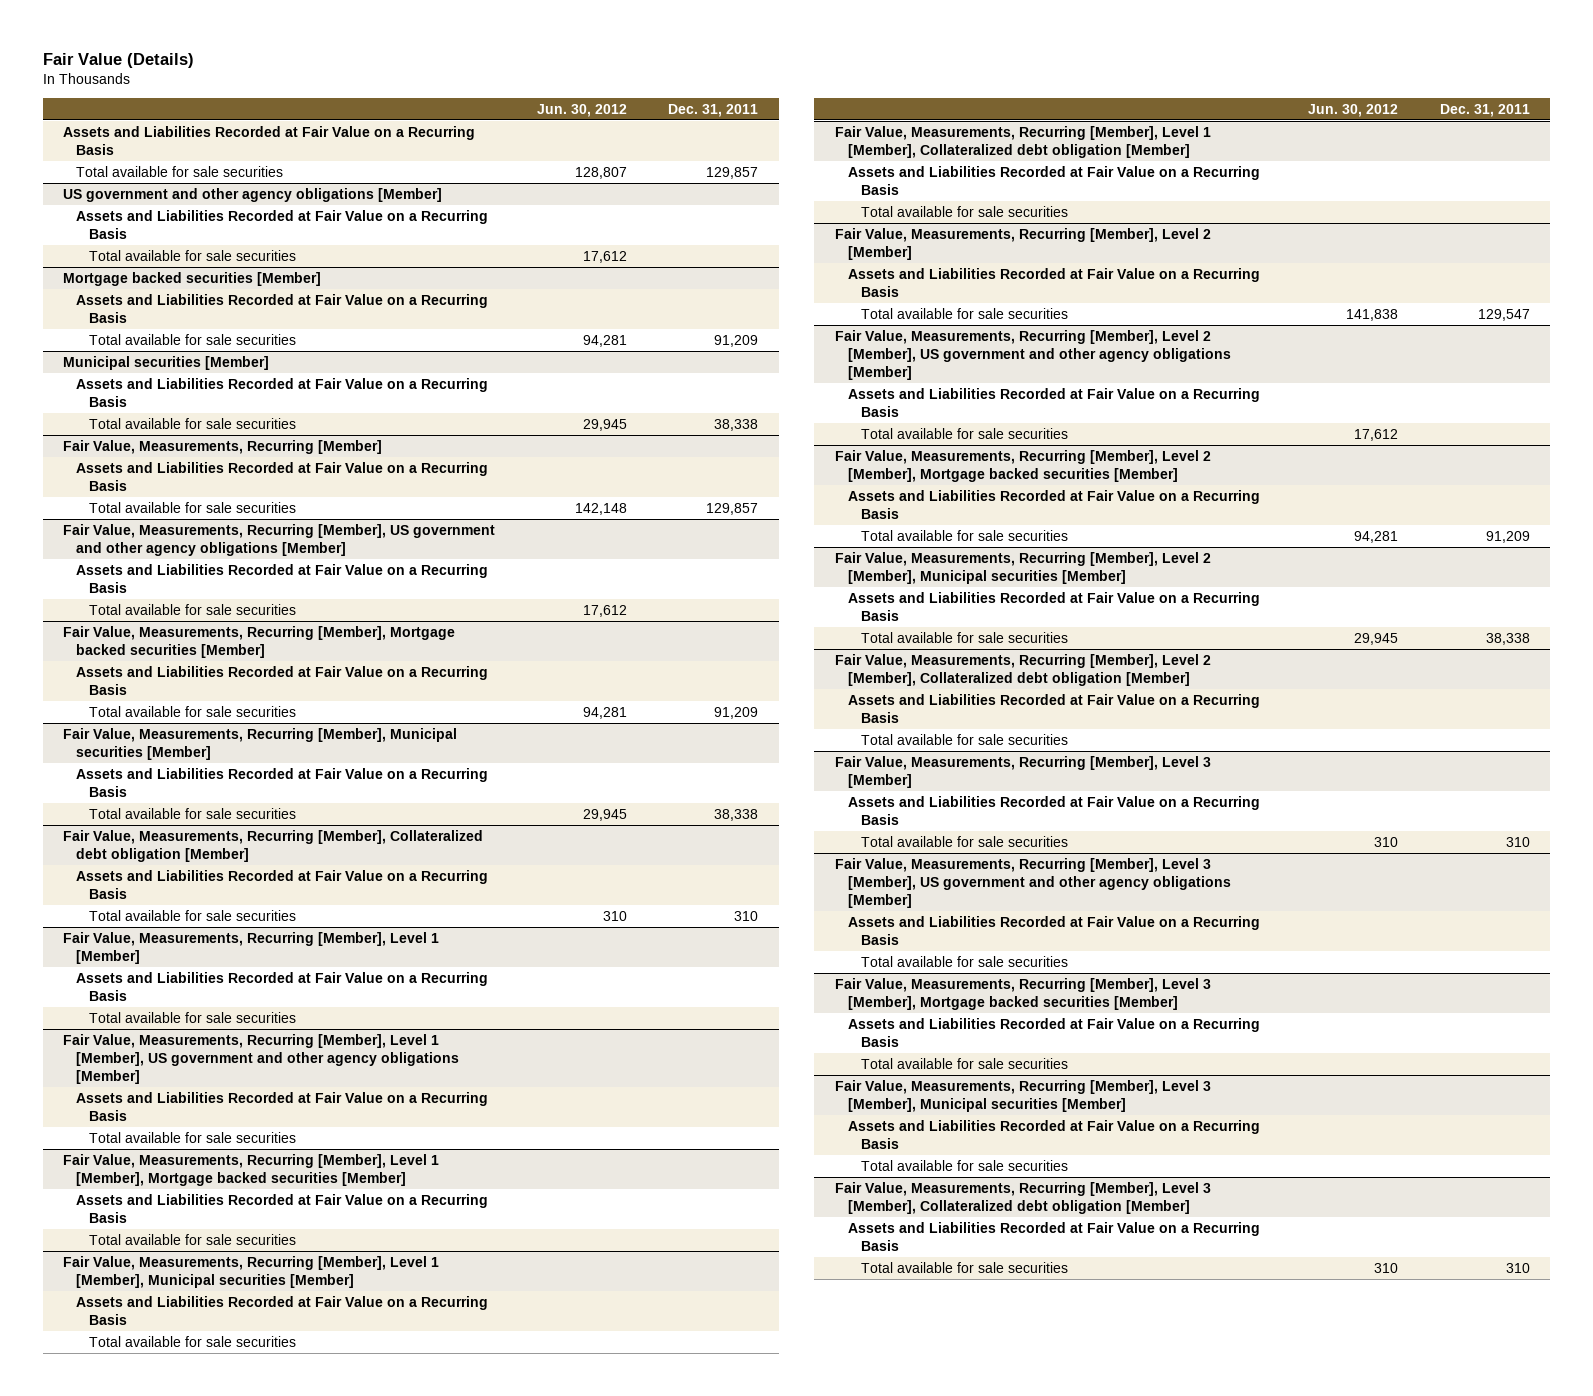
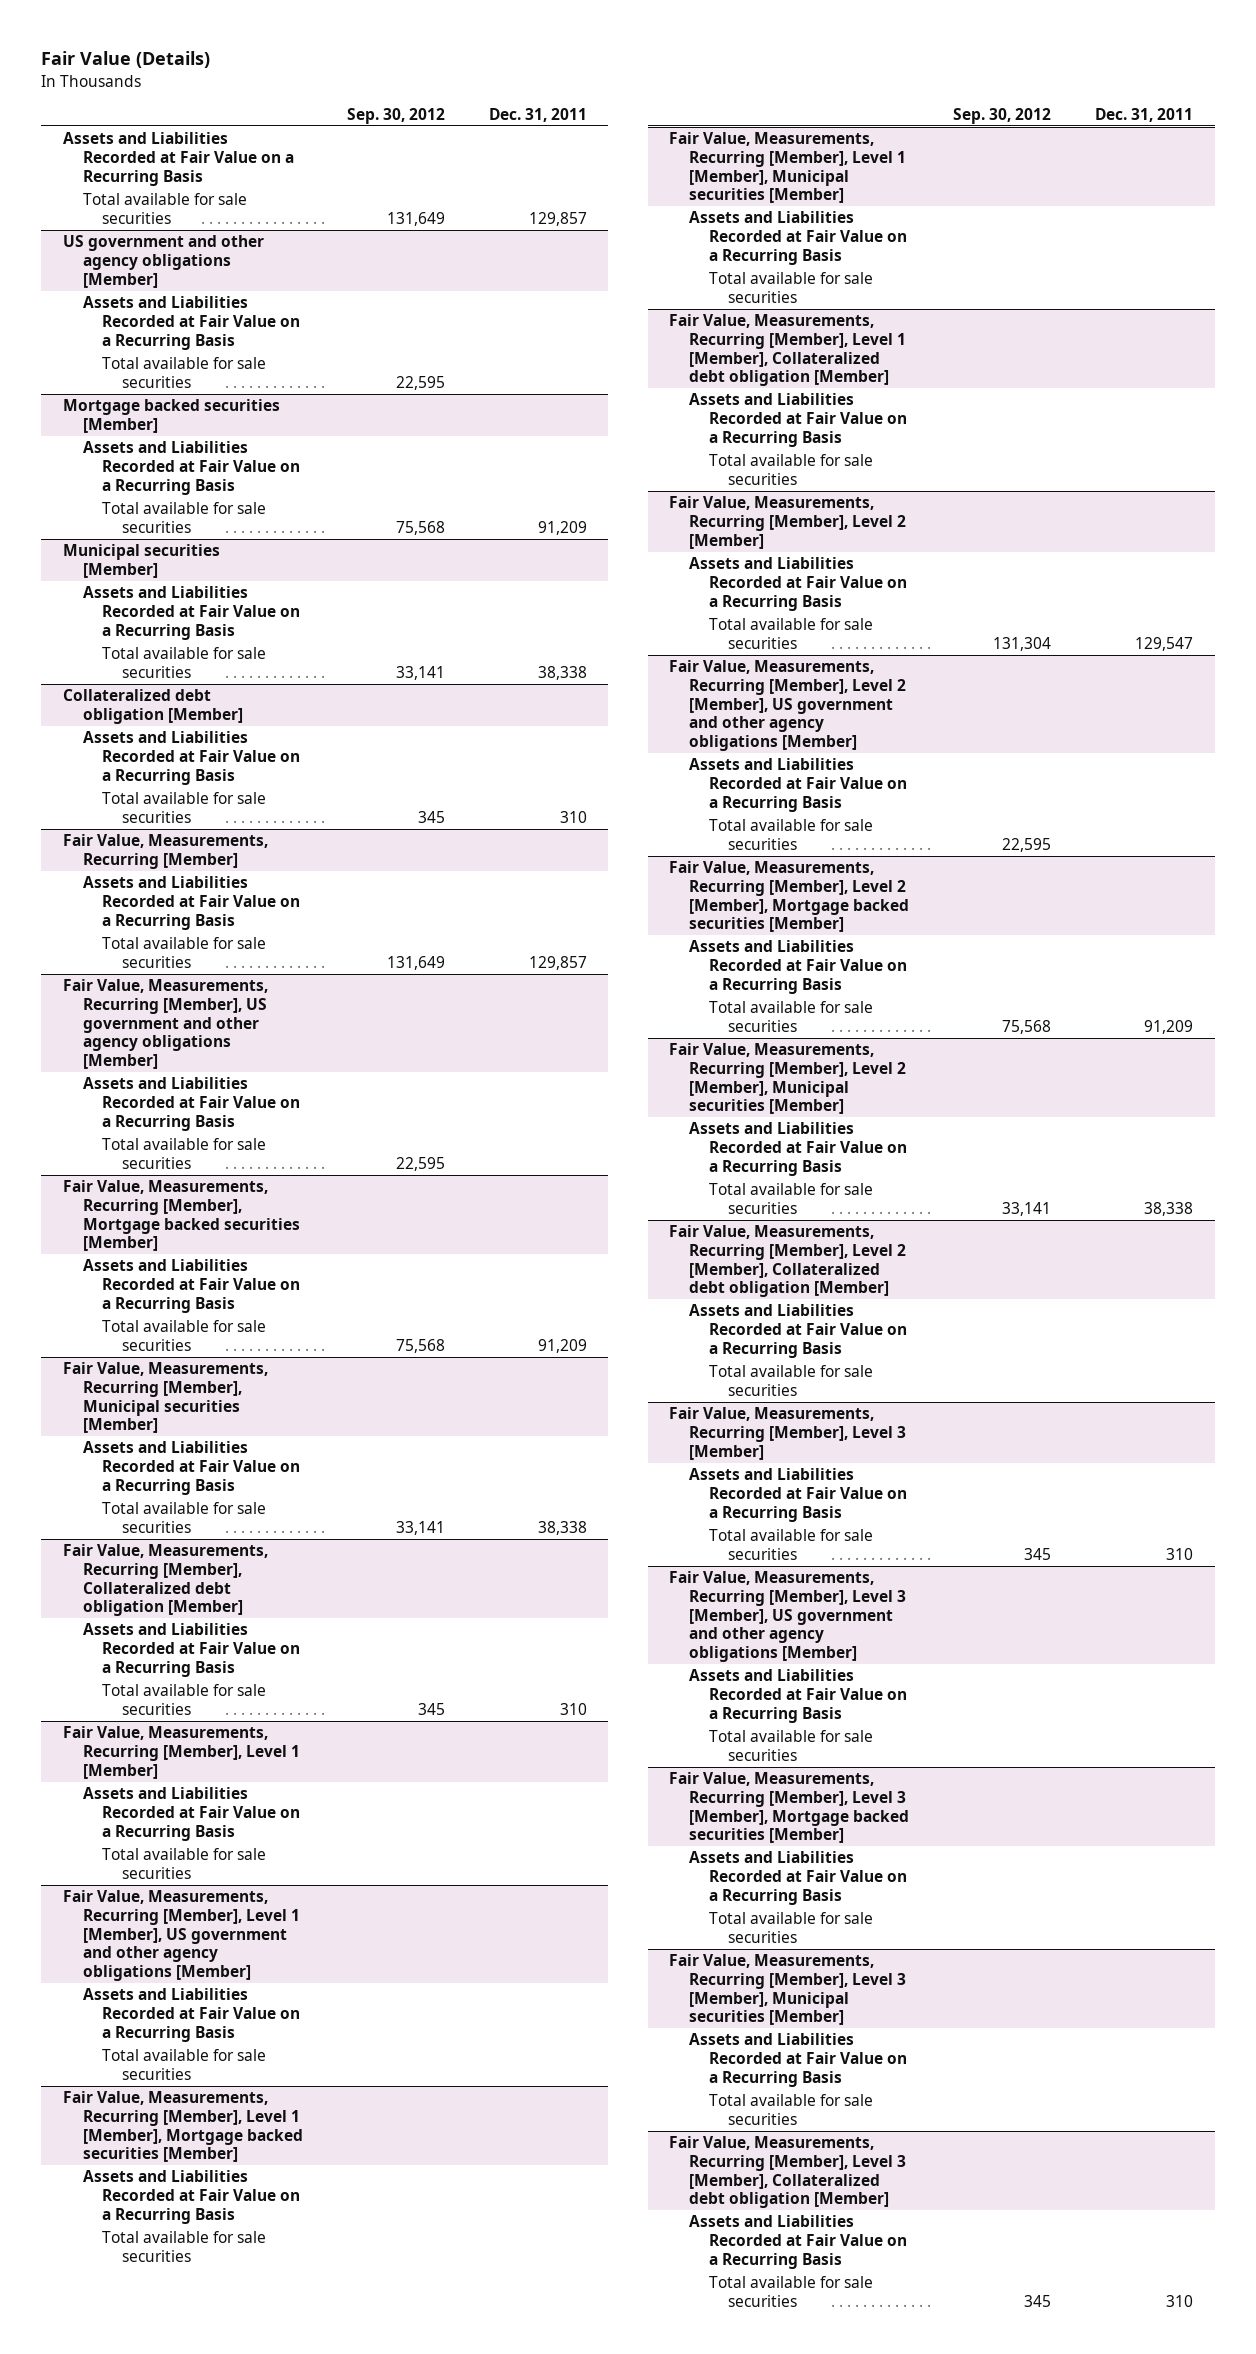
- | Jun. 30, 2012 | Dec. 31, 2011
+ | Sep. 30, 2012 | Dec. 31, 2011
+ Collateralized debt obligation [Member]
+ Assets and Liabilities Recorded at Fair Value on a Recurring Basis
+ Total available for sale securities | 345 | 310

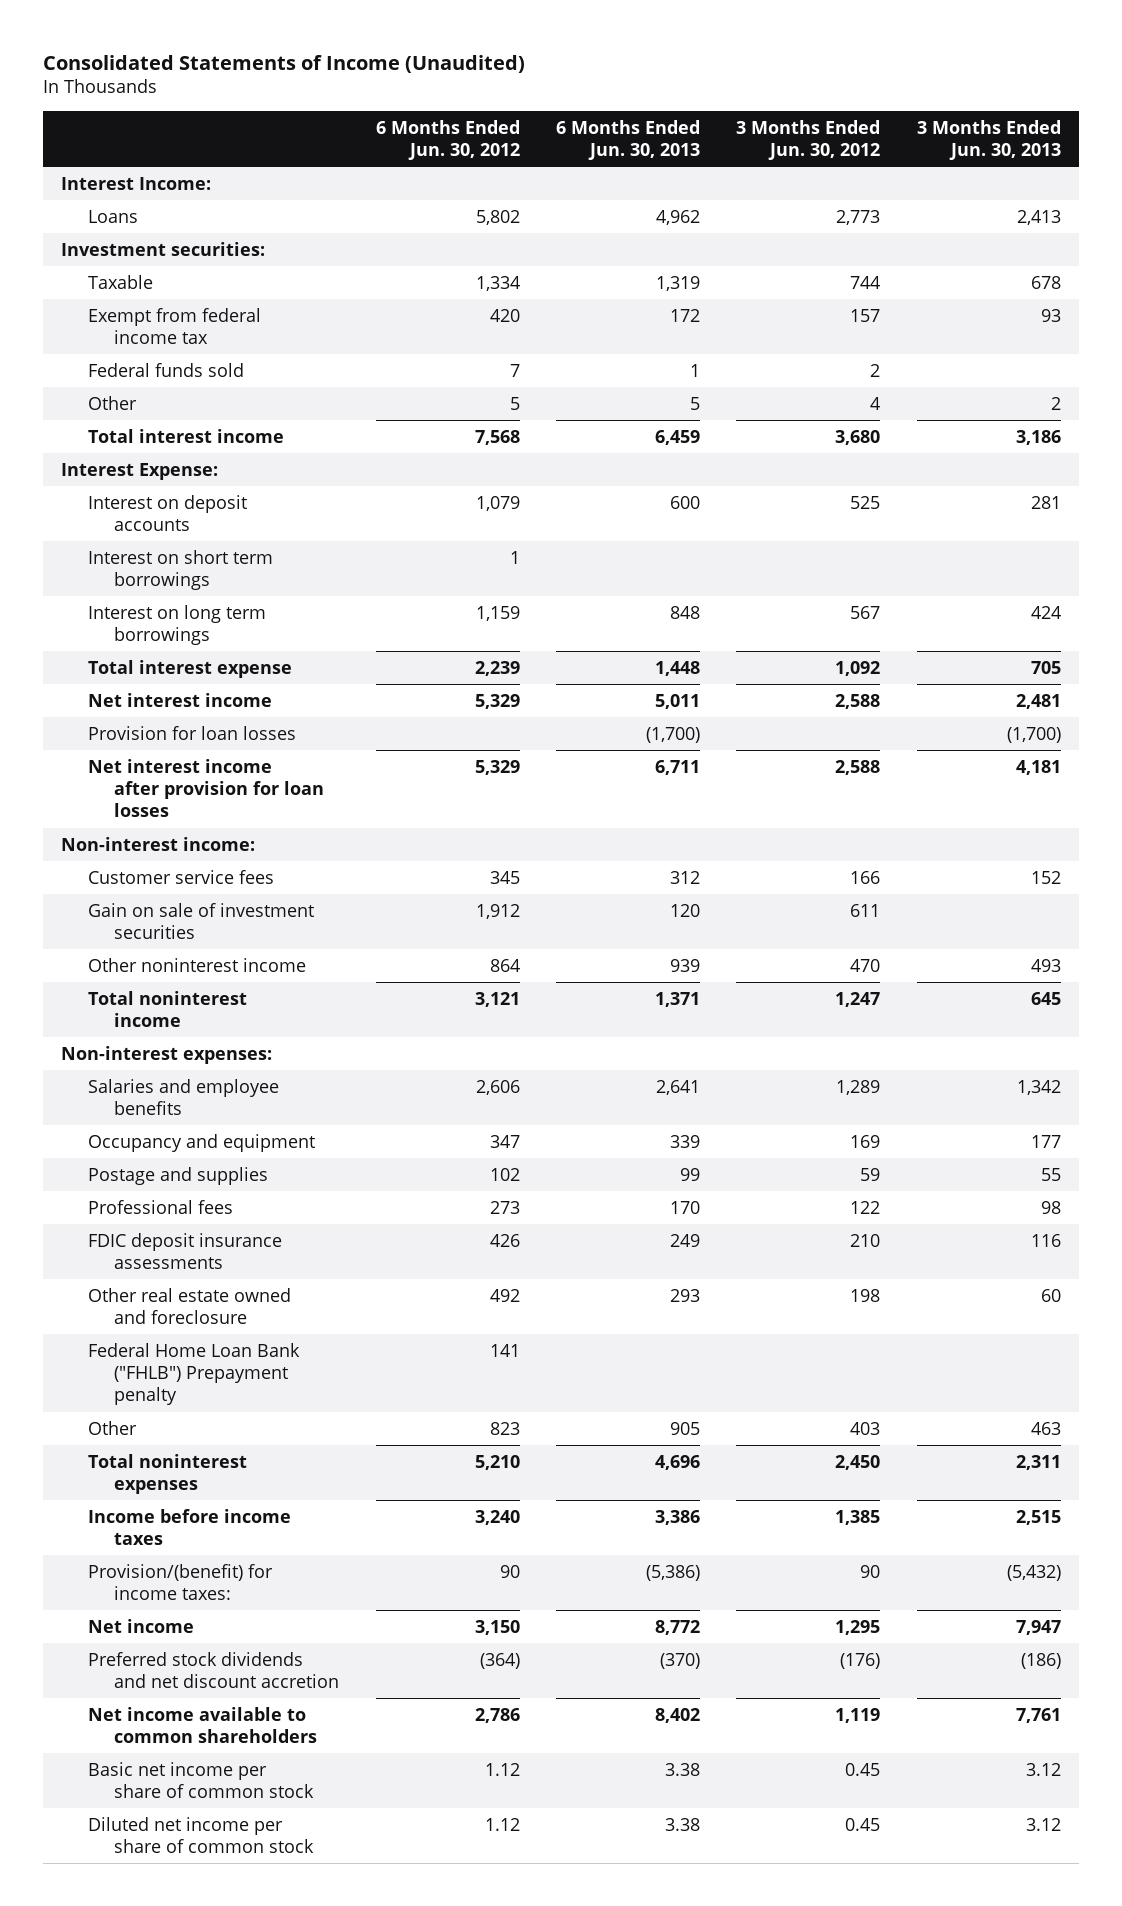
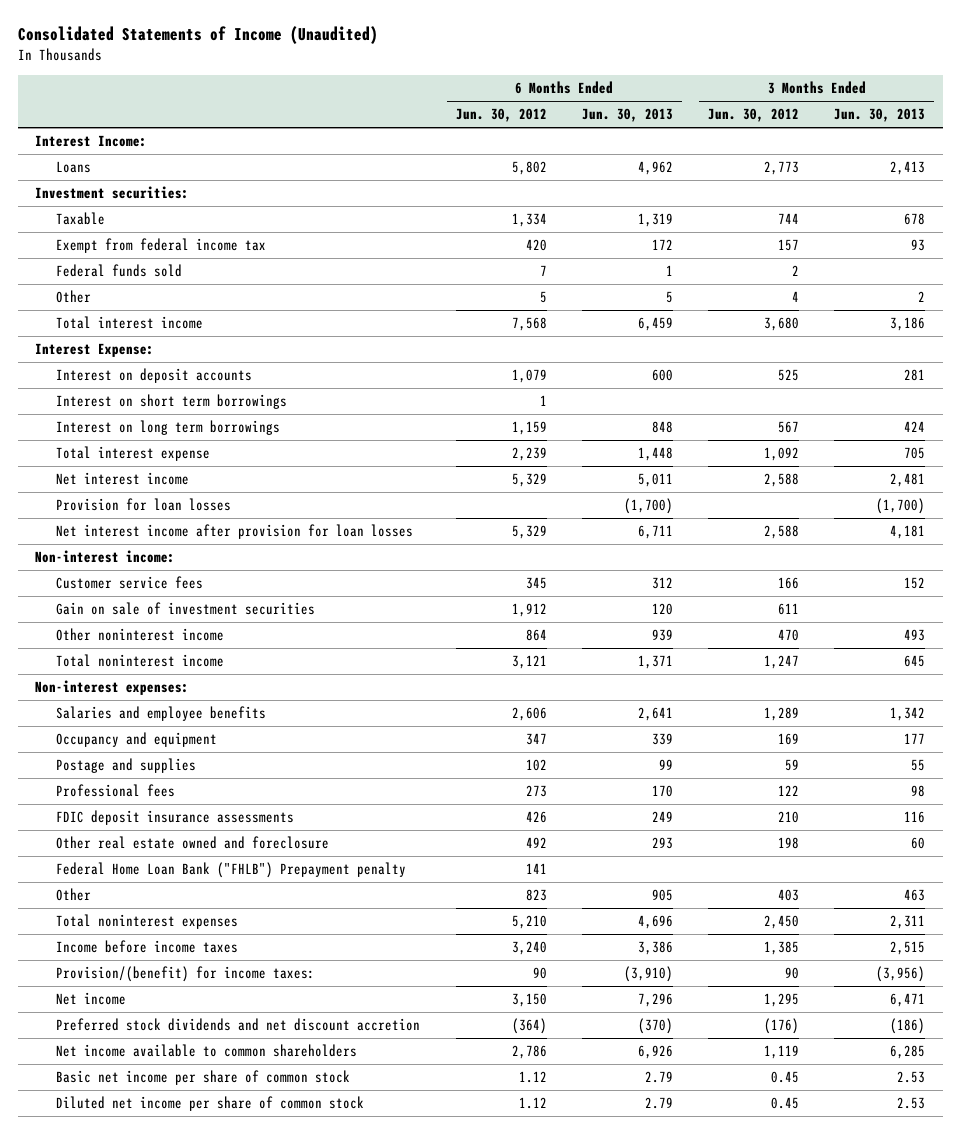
- Provision/(benefit) for income taxes: | 90 | (5,386) | 90 | (5,432)
- Net income | 3,150 | 8,772 | 1,295 | 7,947
+ Provision/(benefit) for income taxes: | 90 | (3,910) | 90 | (3,956)
+ Net income | 3,150 | 7,296 | 1,295 | 6,471
- Net income available to common shareholders | 2,786 | 8,402 | 1,119 | 7,761
- Basic net income per share of common stock | 1.12 | 3.38 | 0.45 | 3.12
- Diluted net income per share of common stock | 1.12 | 3.38 | 0.45 | 3.12
+ Net income available to common shareholders | 2,786 | 6,926 | 1,119 | 6,285
+ Basic net income per share of common stock | 1.12 | 2.79 | 0.45 | 2.53
+ Diluted net income per share of common stock | 1.12 | 2.79 | 0.45 | 2.53

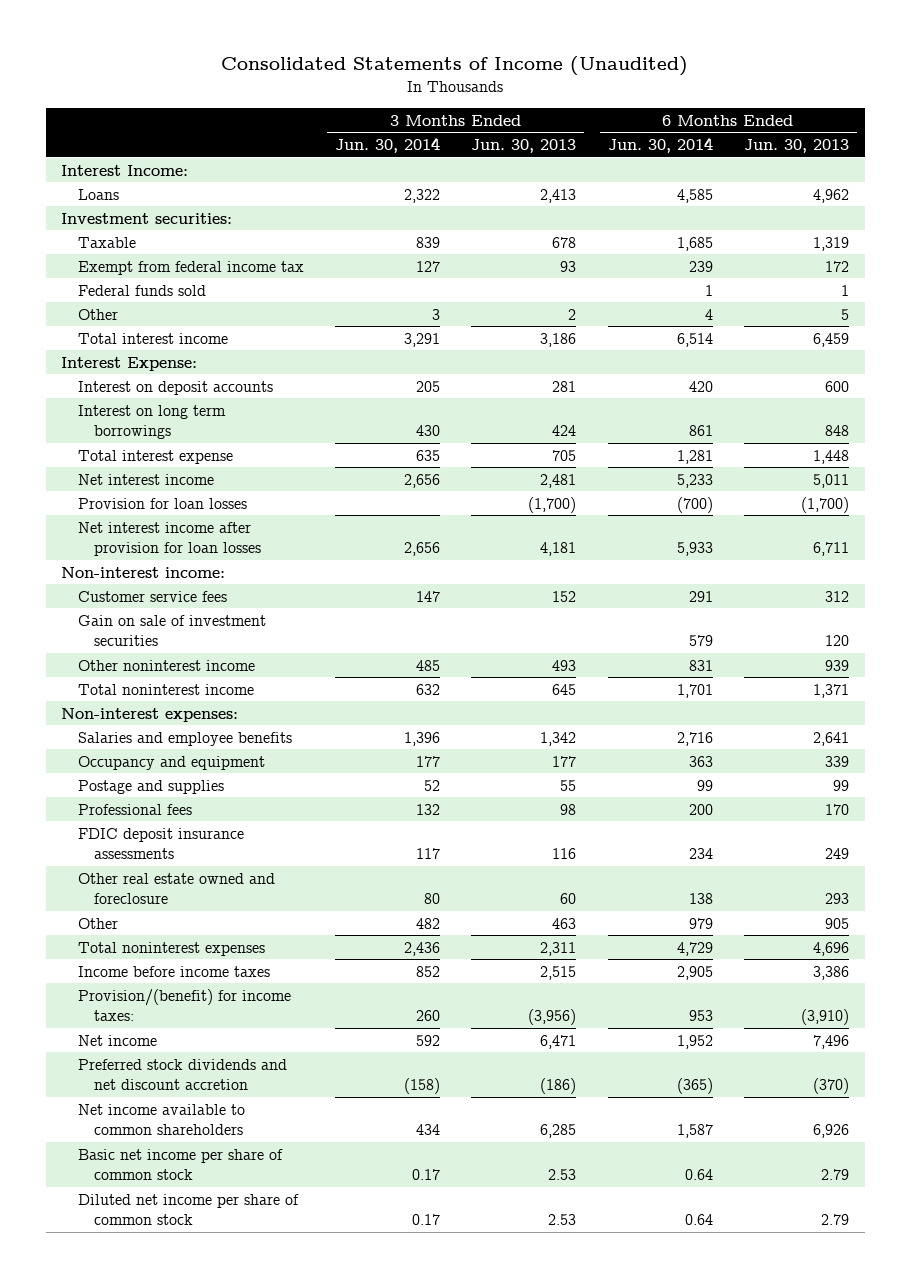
- | 6 Months Ended Jun. 30, 2012 | 6 Months Ended Jun. 30, 2013 | 3 Months Ended Jun. 30, 2012 | 3 Months Ended Jun. 30, 2013
+ | 3 Months Ended Jun. 30, 2014 | 3 Months Ended Jun. 30, 2013 | 6 Months Ended Jun. 30, 2014 | 6 Months Ended Jun. 30, 2013
- Interest on short term borrowings | 1 | | |
- Federal Home Loan Bank ("FHLB") Prepayment penalty | 141 | | |
- Net income | 3,150 | 7,296 | 1,295 | 6,471
+ Net income | 592 | 6,471 | 1,952 | 7,496

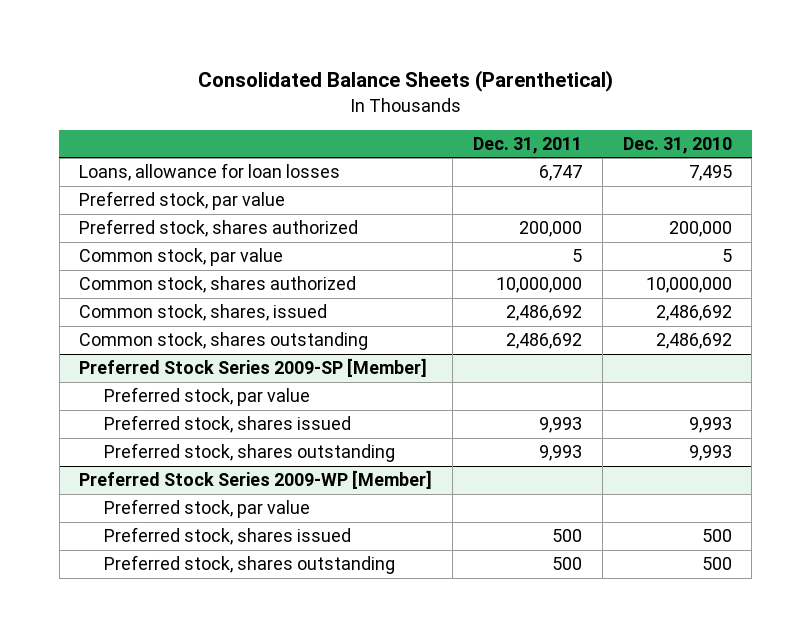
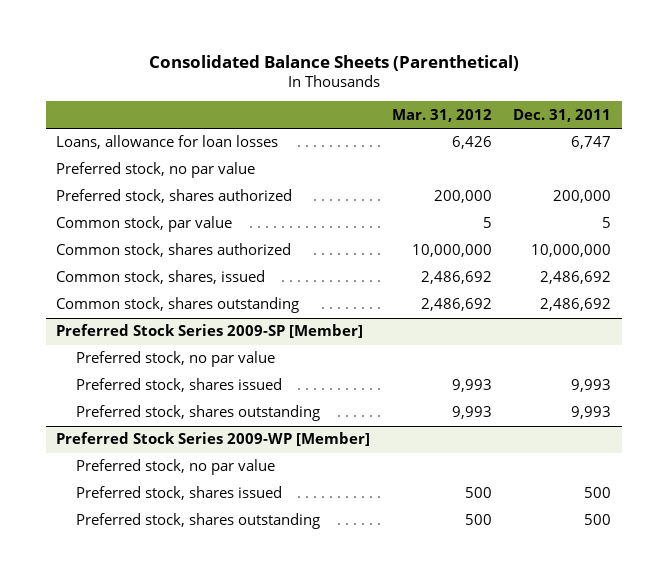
- | Dec. 31, 2011 | Dec. 31, 2010
+ | Mar. 31, 2012 | Dec. 31, 2011
- Preferred stock, par value
+ Preferred stock, no par value
@ Preferred Stock Series 2009-SP [Member]
- Preferred stock, par value
+ Preferred stock, no par value
@ Preferred Stock Series 2009-WP [Member]
- Preferred stock, par value
+ Preferred stock, no par value

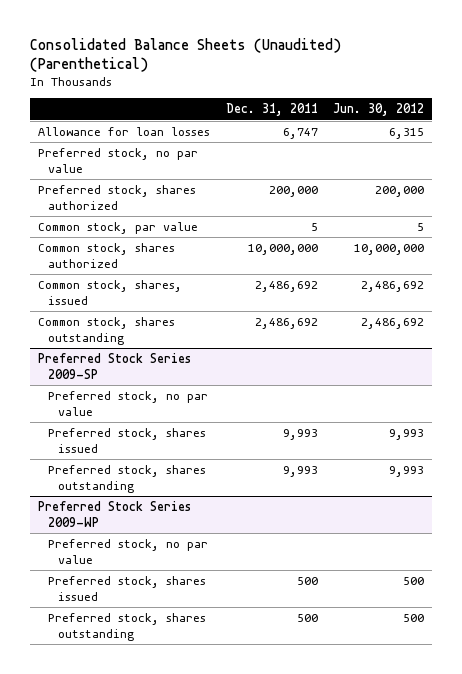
- Consolidated Balance Sheets (Parenthetical)
+ Consolidated Balance Sheets (Unaudited) (Parenthetical)
- | Mar. 31, 2012 | Dec. 31, 2011
+ | Dec. 31, 2011 | Jun. 30, 2012
- Loans, allowance for loan losses | 6,426 | 6,747
+ Allowance for loan losses | 6,747 | 6,315
- Preferred Stock Series 2009-SP [Member]
+ Preferred Stock Series 2009-SP
- Preferred Stock Series 2009-WP [Member]
+ Preferred Stock Series 2009-WP

